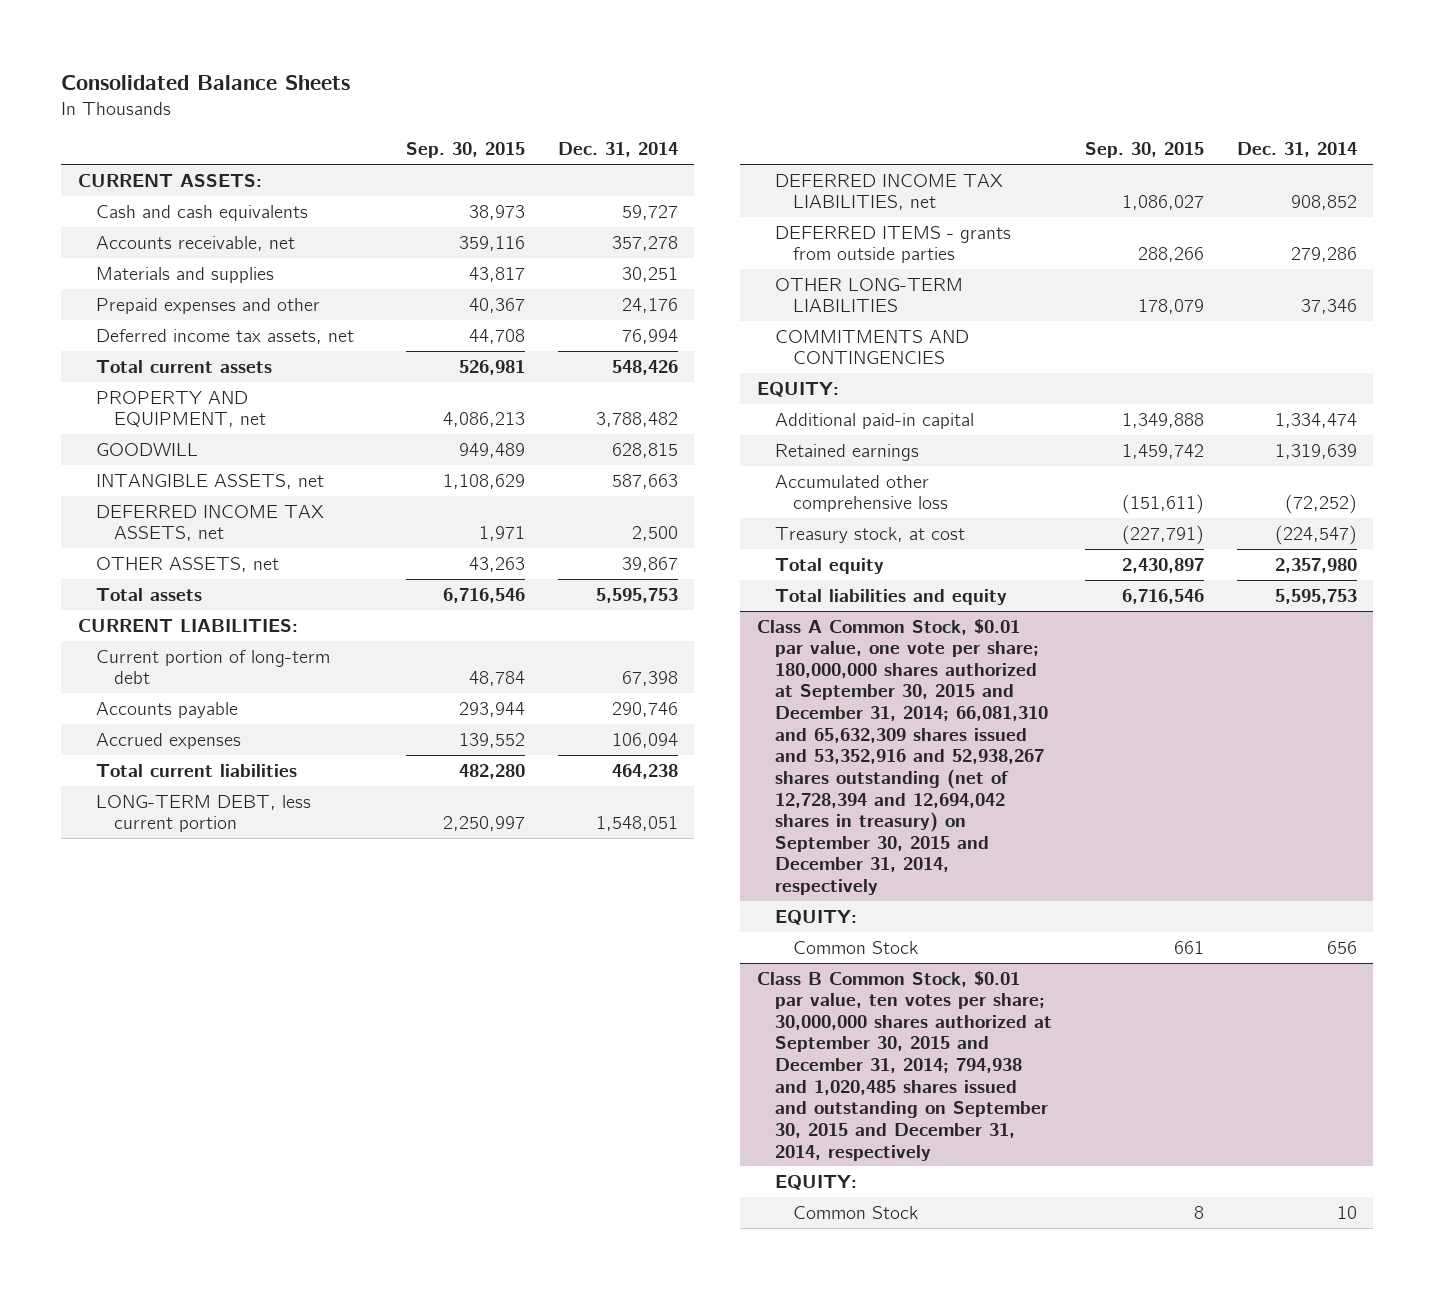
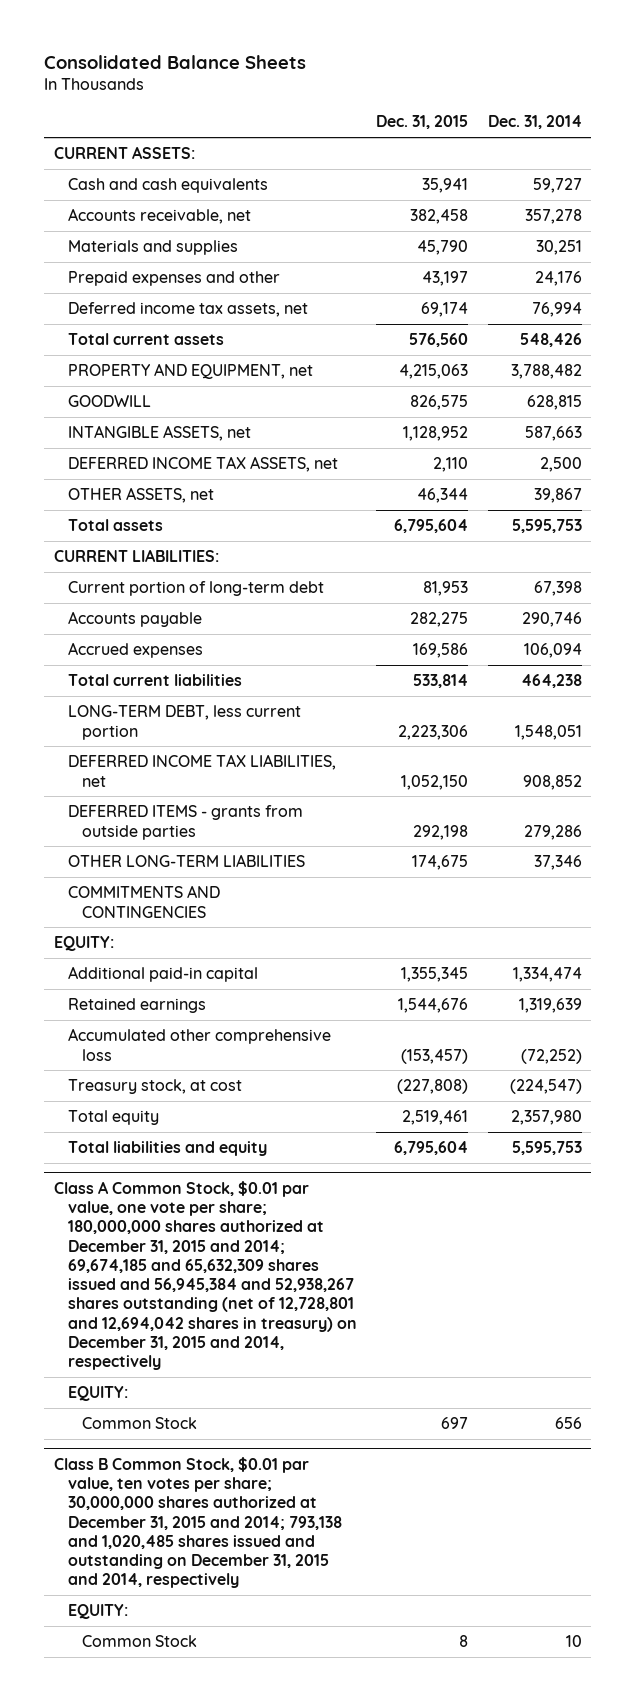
- | Sep. 30, 2015 | Dec. 31, 2014
+ | Dec. 31, 2015 | Dec. 31, 2014
- Class A Common Stock, $0.01 par value, one vote per share; 180,000,000 shares authorized at September 30, 2015 and December 31, 2014; 66,081,310 and 65,632,309 shares issued and 53,352,916 and 52,938,267 shares outstanding (net of 12,728,394 and 12,694,042 shares in treasury) on September 30, 2015 and December 31, 2014, respectively
+ Class A Common Stock, $0.01 par value, one vote per share; 180,000,000 shares authorized at December 31, 2015 and 2014; 69,674,185 and 65,632,309 shares issued and 56,945,384 and 52,938,267 shares outstanding (net of 12,728,801 and 12,694,042 shares in treasury) on December 31, 2015 and 2014, respectively
- Class B Common Stock, $0.01 par value, ten votes per share; 30,000,000 shares authorized at September 30, 2015 and December 31, 2014; 794,938 and 1,020,485 shares issued and outstanding on September 30, 2015 and December 31, 2014, respectively
+ Class B Common Stock, $0.01 par value, ten votes per share; 30,000,000 shares authorized at December 31, 2015 and 2014; 793,138 and 1,020,485 shares issued and outstanding on December 31, 2015 and 2014, respectively

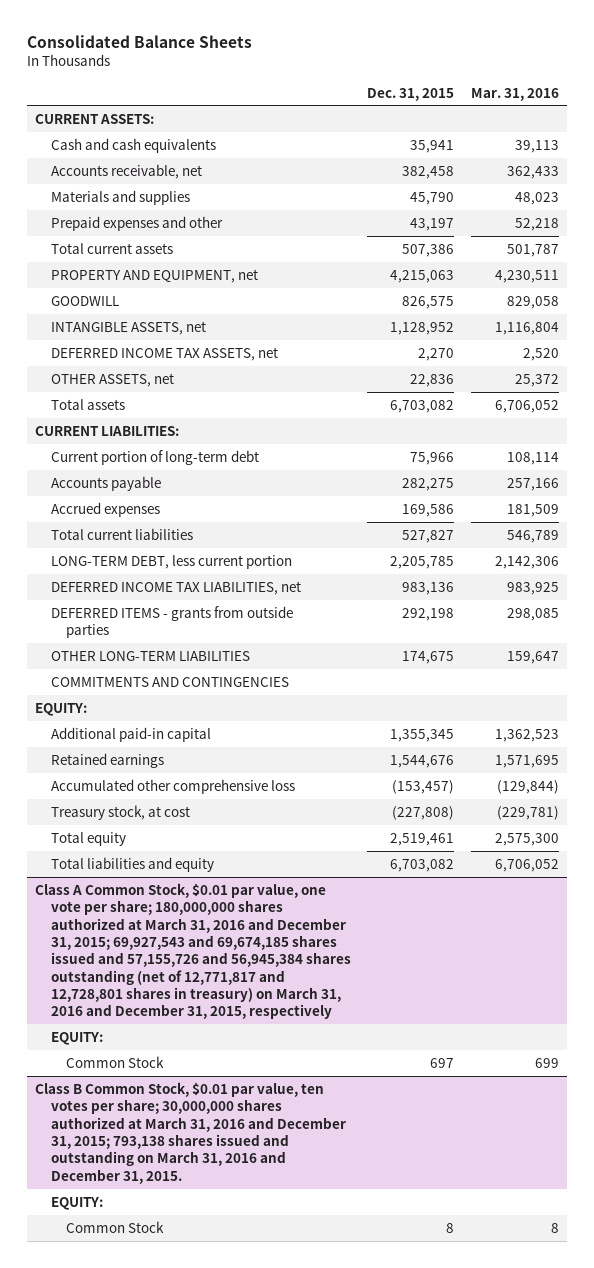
- | Dec. 31, 2015 | Dec. 31, 2014
+ | Dec. 31, 2015 | Mar. 31, 2016
- Deferred income tax assets, net | 69,174 | 76,994
- Total current assets | 576,560 | 548,426
+ Total current assets | 507,386 | 501,787
- DEFERRED INCOME TAX ASSETS, net | 2,110 | 2,500
- OTHER ASSETS, net | 46,344 | 39,867
- Total assets | 6,795,604 | 5,595,753
+ DEFERRED INCOME TAX ASSETS, net | 2,270 | 2,520
+ OTHER ASSETS, net | 22,836 | 25,372
+ Total assets | 6,703,082 | 6,706,052
- Current portion of long-term debt | 81,953 | 67,398
+ Current portion of long-term debt | 75,966 | 108,114
- Total current liabilities | 533,814 | 464,238
- LONG-TERM DEBT, less current portion | 2,223,306 | 1,548,051
- DEFERRED INCOME TAX LIABILITIES, net | 1,052,150 | 908,852
+ Total current liabilities | 527,827 | 546,789
+ LONG-TERM DEBT, less current portion | 2,205,785 | 2,142,306
+ DEFERRED INCOME TAX LIABILITIES, net | 983,136 | 983,925
- Total liabilities and equity | 6,795,604 | 5,595,753
- Class A Common Stock, $0.01 par value, one vote per share; 180,000,000 shares authorized at December 31, 2015 and 2014; 69,674,185 and 65,632,309 shares issued and 56,945,384 and 52,938,267 shares outstanding (net of 12,728,801 and 12,694,042 shares in treasury) on December 31, 2015 and 2014, respectively
+ Total liabilities and equity | 6,703,082 | 6,706,052
+ Class A Common Stock, $0.01 par value, one vote per share; 180,000,000 shares authorized at March 31, 2016 and December 31, 2015; 69,927,543 and 69,674,185 shares issued and 57,155,726 and 56,945,384 shares outstanding (net of 12,771,817 and 12,728,801 shares in treasury) on March 31, 2016 and December 31, 2015, respectively
- Class B Common Stock, $0.01 par value, ten votes per share; 30,000,000 shares authorized at December 31, 2015 and 2014; 793,138 and 1,020,485 shares issued and outstanding on December 31, 2015 and 2014, respectively
+ Class B Common Stock, $0.01 par value, ten votes per share; 30,000,000 shares authorized at March 31, 2016 and December 31, 2015; 793,138 shares issued and outstanding on March 31, 2016 and December 31, 2015.

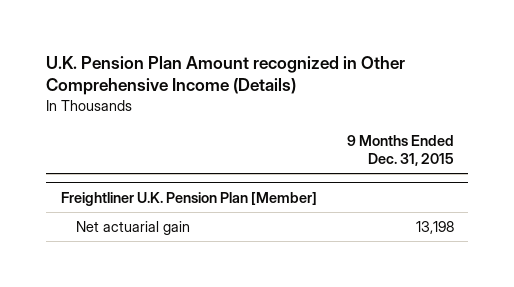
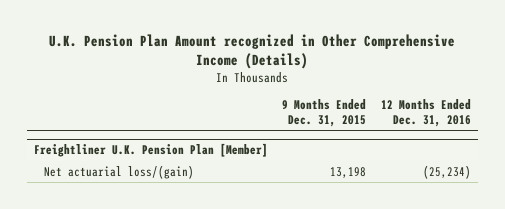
- | 9 Months Ended Dec. 31, 2015
+ | 9 Months Ended Dec. 31, 2015 | 12 Months Ended Dec. 31, 2016
@ Freightliner U.K. Pension Plan [Member]
- Net actuarial gain | 13,198
+ Net actuarial loss/(gain) | 13,198 | (25,234)

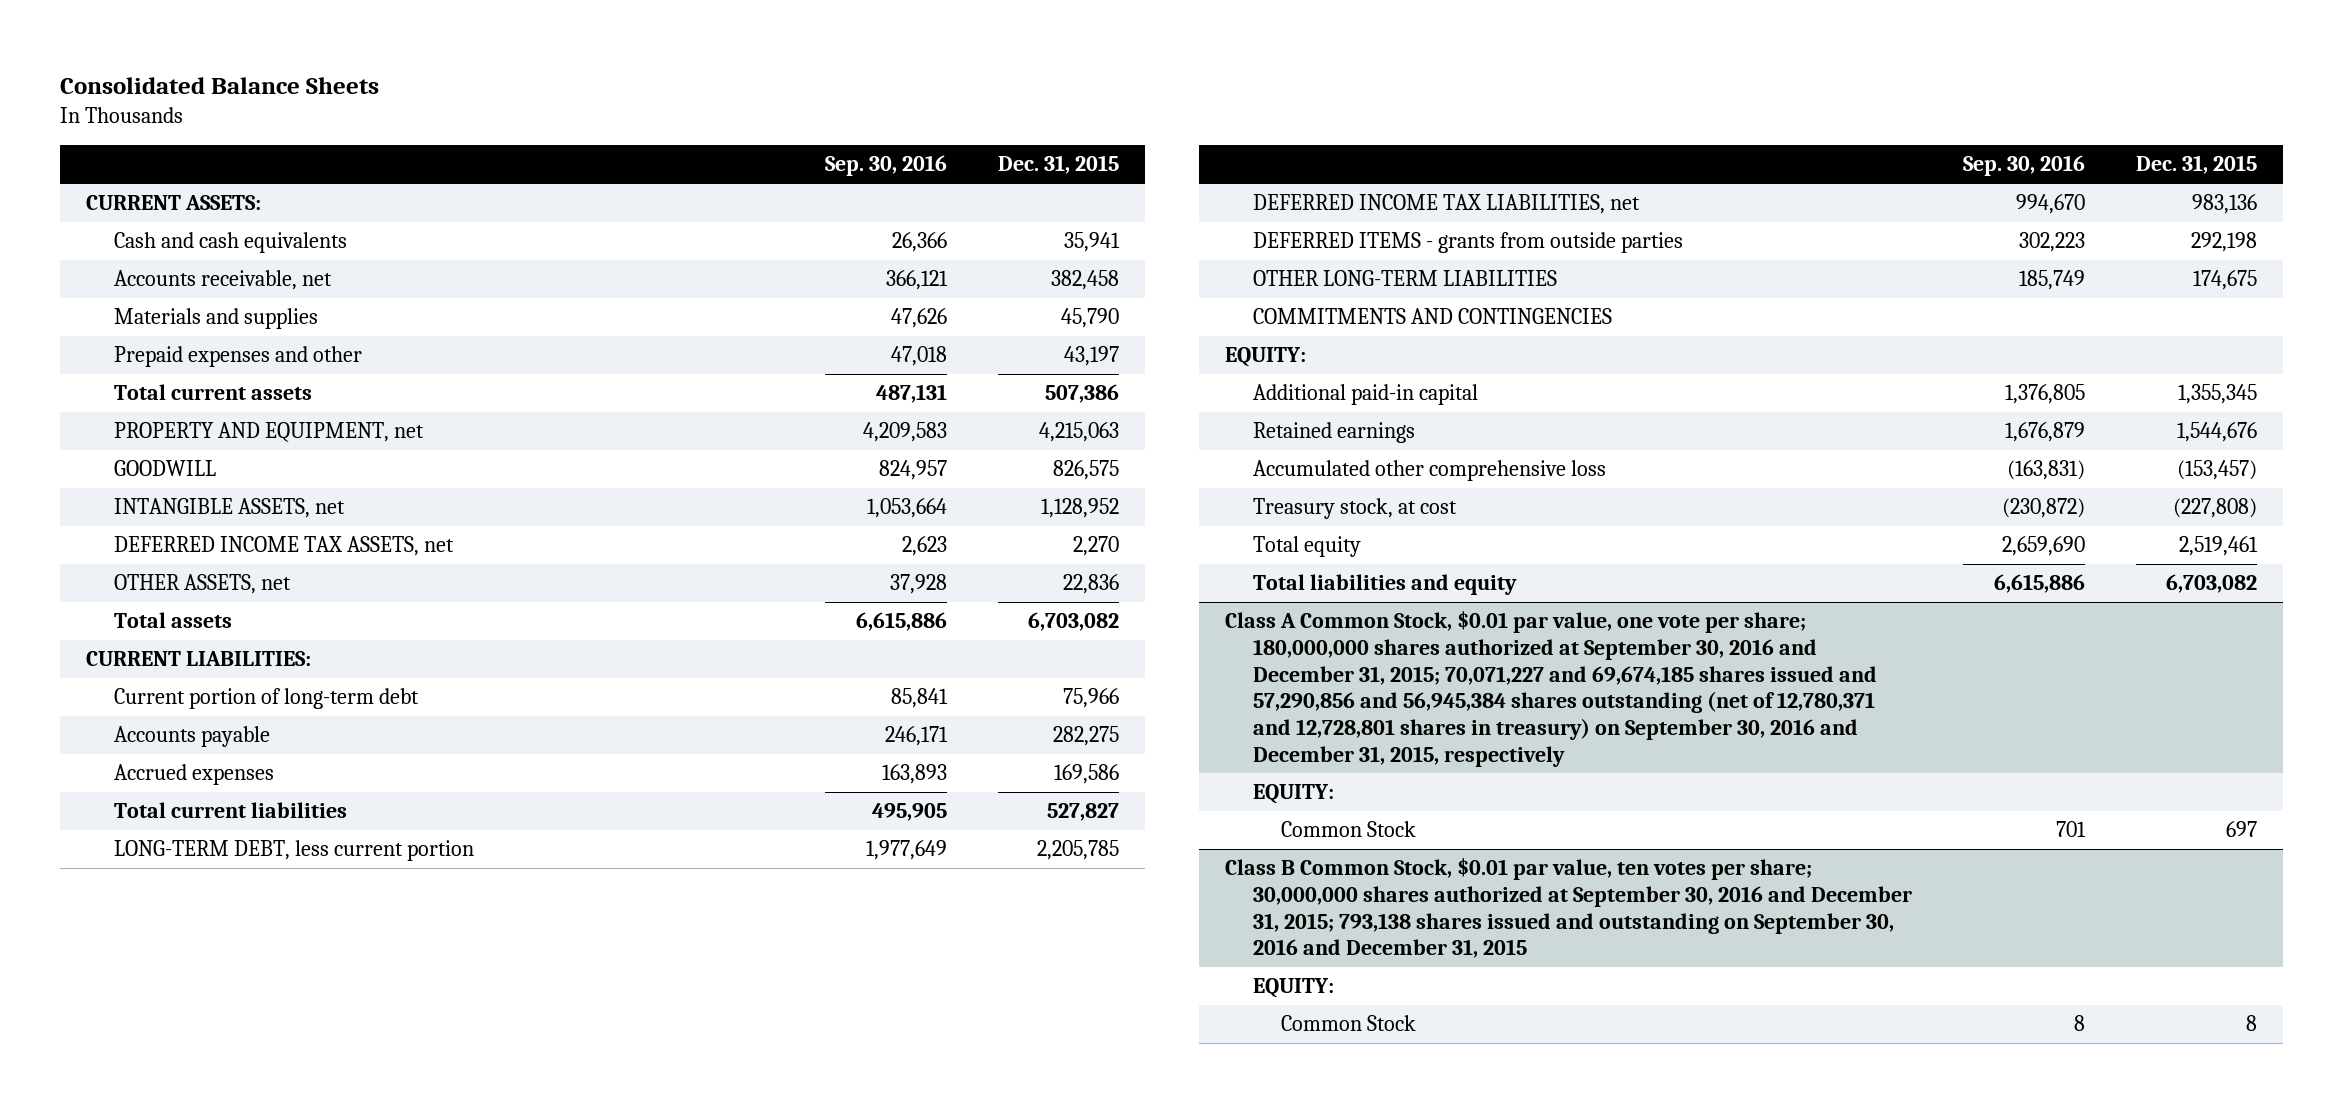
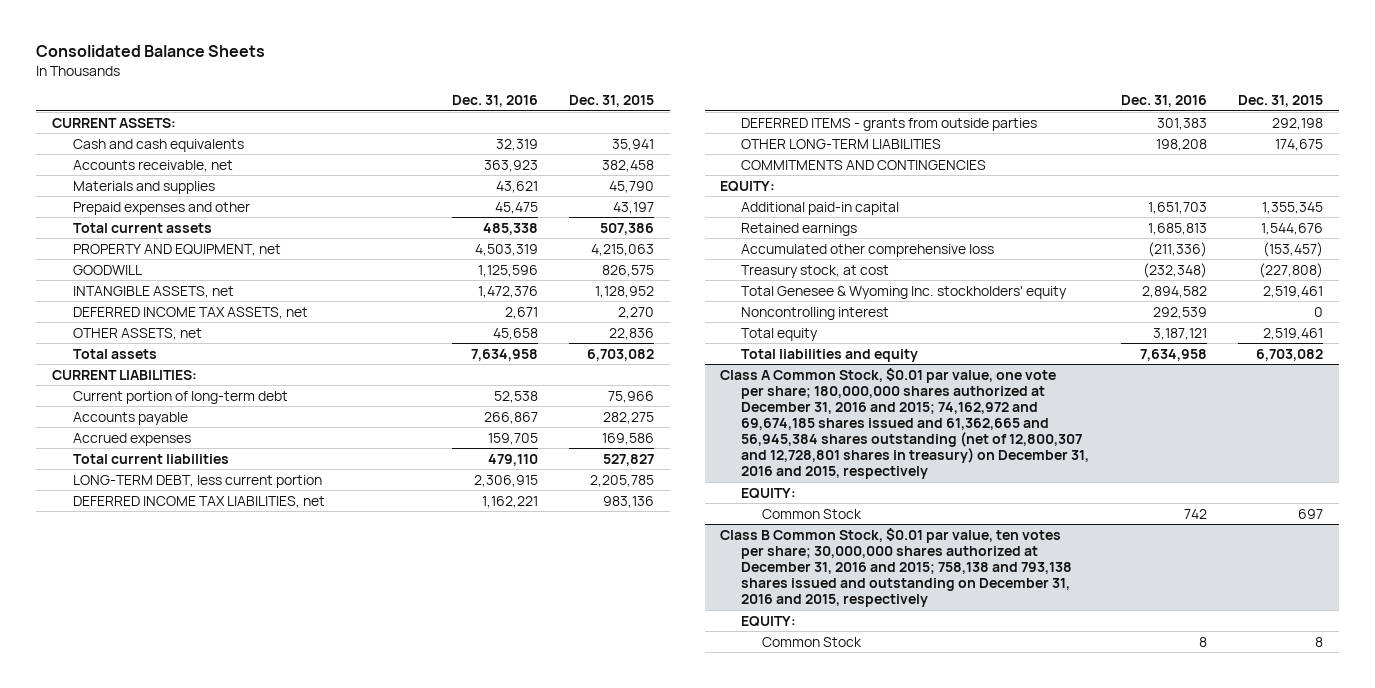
- | Sep. 30, 2016 | Dec. 31, 2015
+ | Dec. 31, 2016 | Dec. 31, 2015
+ Total Genesee & Wyoming Inc. stockholders' equity | 2,894,582 | 2,519,461
+ Noncontrolling interest | 292,539 | 0
- Class A Common Stock, $0.01 par value, one vote per share; 180,000,000 shares authorized at September 30, 2016 and December 31, 2015; 70,071,227 and 69,674,185 shares issued and 57,290,856 and 56,945,384 shares outstanding (net of 12,780,371 and 12,728,801 shares in treasury) on September 30, 2016 and December 31, 2015, respectively
+ Class A Common Stock, $0.01 par value, one vote per share; 180,000,000 shares authorized at December 31, 2016 and 2015; 74,162,972 and 69,674,185 shares issued and 61,362,665 and 56,945,384 shares outstanding (net of 12,800,307 and 12,728,801 shares in treasury) on December 31, 2016 and 2015, respectively
- Class B Common Stock, $0.01 par value, ten votes per share; 30,000,000 shares authorized at September 30, 2016 and December 31, 2015; 793,138 shares issued and outstanding on September 30, 2016 and December 31, 2015
+ Class B Common Stock, $0.01 par value, ten votes per share; 30,000,000 shares authorized at December 31, 2016 and 2015; 758,138 and 793,138 shares issued and outstanding on December 31, 2016 and 2015, respectively

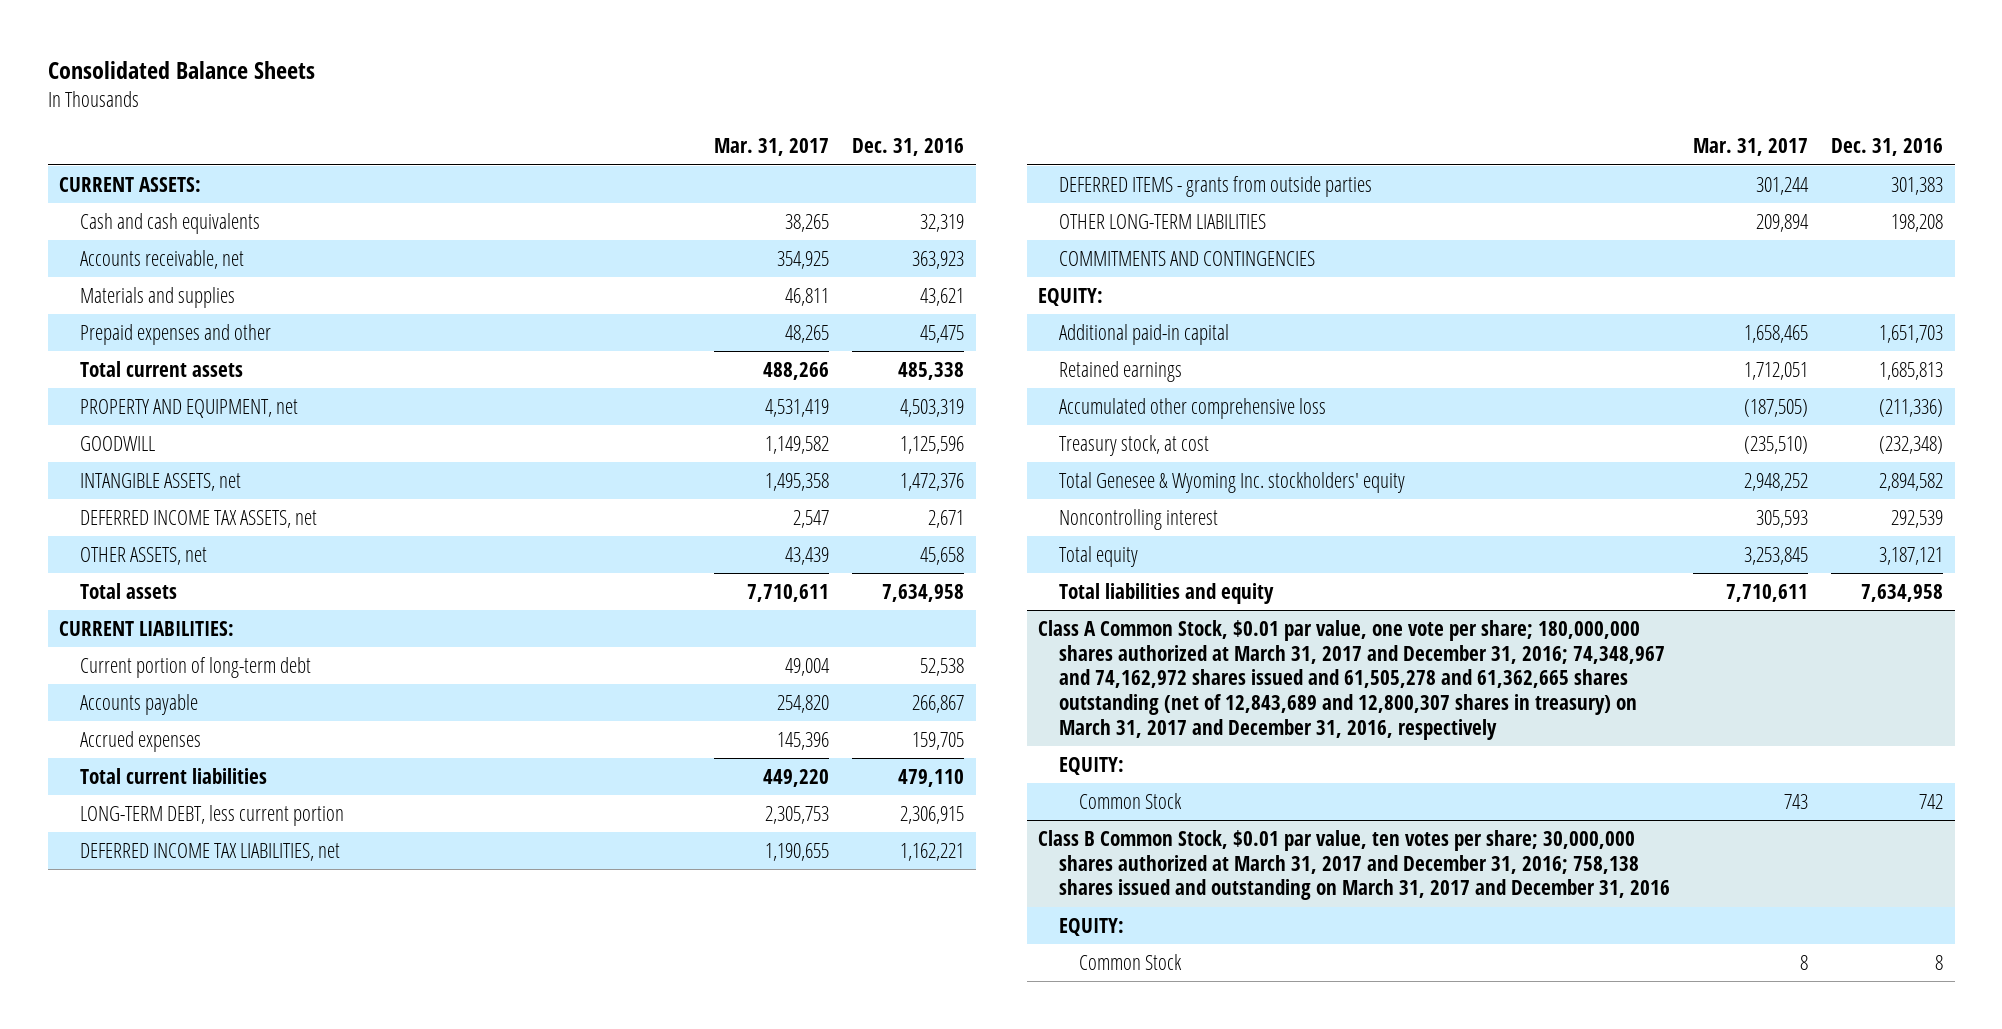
- | Dec. 31, 2016 | Dec. 31, 2015
+ | Mar. 31, 2017 | Dec. 31, 2016
- Class A Common Stock, $0.01 par value, one vote per share; 180,000,000 shares authorized at December 31, 2016 and 2015; 74,162,972 and 69,674,185 shares issued and 61,362,665 and 56,945,384 shares outstanding (net of 12,800,307 and 12,728,801 shares in treasury) on December 31, 2016 and 2015, respectively
+ Class A Common Stock, $0.01 par value, one vote per share; 180,000,000 shares authorized at March 31, 2017 and December 31, 2016; 74,348,967 and 74,162,972 shares issued and 61,505,278 and 61,362,665 shares outstanding (net of 12,843,689 and 12,800,307 shares in treasury) on March 31, 2017 and December 31, 2016, respectively
- Class B Common Stock, $0.01 par value, ten votes per share; 30,000,000 shares authorized at December 31, 2016 and 2015; 758,138 and 793,138 shares issued and outstanding on December 31, 2016 and 2015, respectively
+ Class B Common Stock, $0.01 par value, ten votes per share; 30,000,000 shares authorized at March 31, 2017 and December 31, 2016; 758,138 shares issued and outstanding on March 31, 2017 and December 31, 2016

